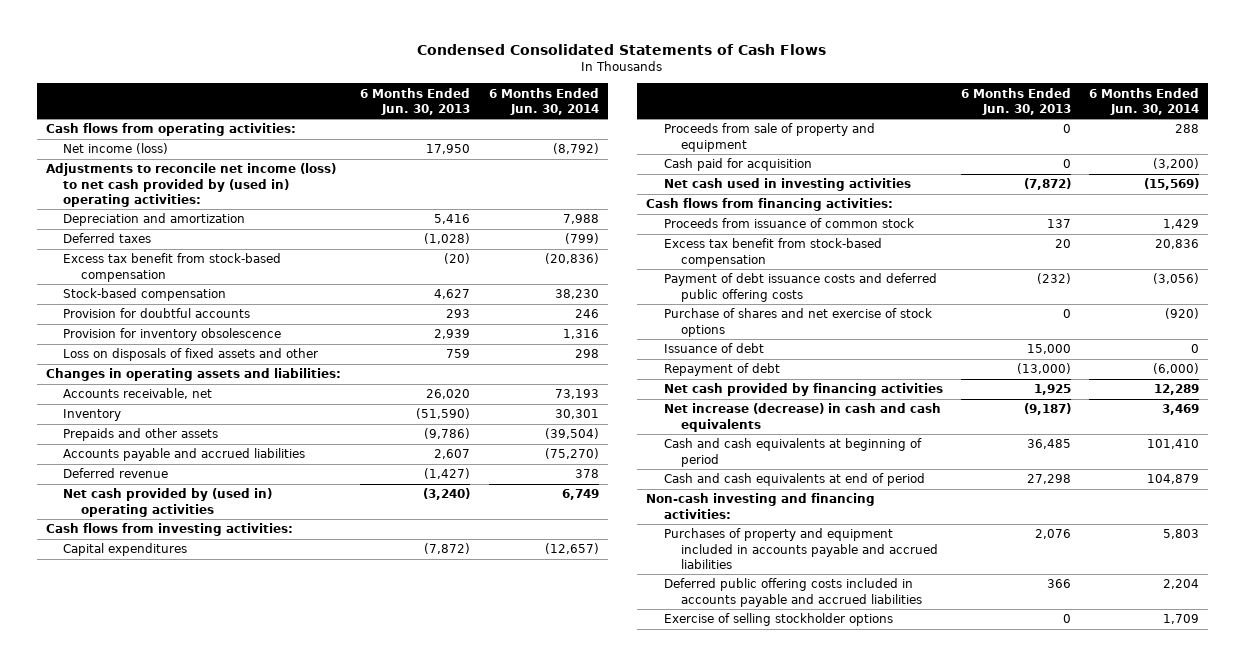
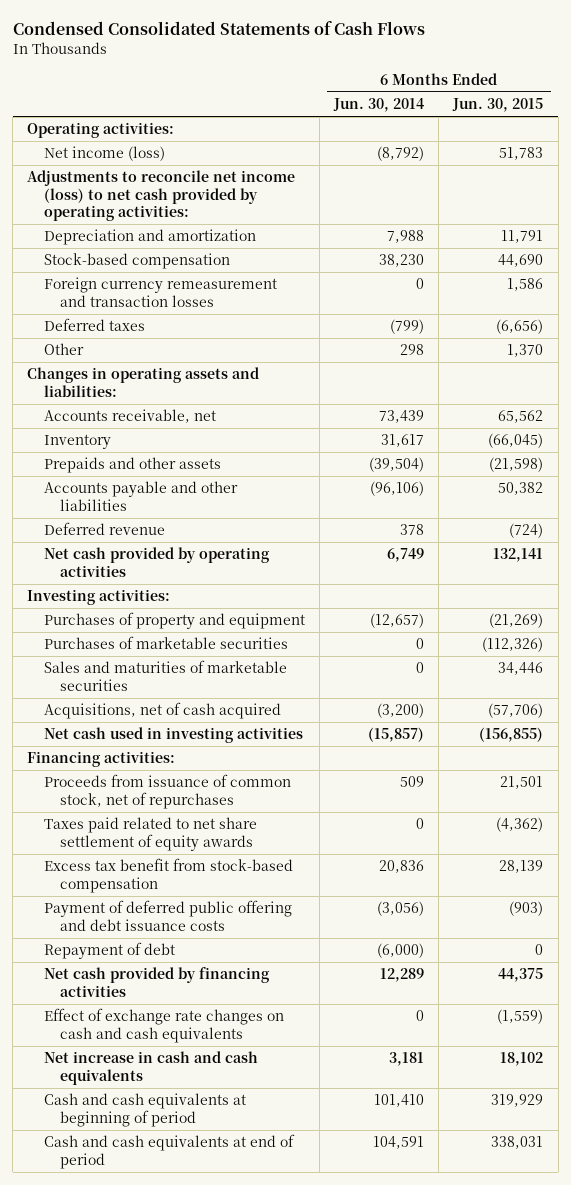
- | 6 Months Ended Jun. 30, 2013 | 6 Months Ended Jun. 30, 2014
+ | 6 Months Ended Jun. 30, 2014 | 6 Months Ended Jun. 30, 2015
- Cash flows from operating activities:
+ Operating activities:
- Adjustments to reconcile net income (loss) to net cash provided by (used in) operating activities:
+ Adjustments to reconcile net income (loss) to net cash provided by operating activities:
- Excess tax benefit from stock-based compensation | (20) | (20,836)
- Provision for doubtful accounts | 293 | 246
- Provision for inventory obsolescence | 2,939 | 1,316
- Loss on disposals of fixed assets and other | 759 | 298
+ Foreign currency remeasurement and transaction losses | 0 | 1,586
moved down: Deferred taxes | (799) | (6,656)
+ Other | 298 | 1,370
- Accounts receivable, net | 26,020 | 73,193
- Inventory | (51,590) | 30,301
+ Accounts receivable, net | 73,439 | 65,562
+ Inventory | 31,617 | (66,045)
- Accounts payable and accrued liabilities | 2,607 | (75,270)
+ Accounts payable and other liabilities | (96,106) | 50,382
- Net cash provided by (used in) operating activities | (3,240) | 6,749
- Cash flows from investing activities:
- Capital expenditures | (7,872) | (12,657)
- Proceeds from sale of property and equipment | 0 | 288
- Cash paid for acquisition | 0 | (3,200)
- Net cash used in investing activities | (7,872) | (15,569)
- Cash flows from financing activities:
- Proceeds from issuance of common stock | 137 | 1,429
+ Net cash provided by operating activities | 6,749 | 132,141
+ Investing activities:
+ Purchases of property and equipment | (12,657) | (21,269)
+ Purchases of marketable securities | 0 | (112,326)
+ Sales and maturities of marketable securities | 0 | 34,446
+ Acquisitions, net of cash acquired | (3,200) | (57,706)
+ Net cash used in investing activities | (15,857) | (156,855)
+ Financing activities:
+ Proceeds from issuance of common stock, net of repurchases | 509 | 21,501
+ Taxes paid related to net share settlement of equity awards | 0 | (4,362)
- Payment of debt issuance costs and deferred public offering costs | (232) | (3,056)
- Purchase of shares and net exercise of stock options | 0 | (920)
- Issuance of debt | 15,000 | 0
+ Payment of deferred public offering and debt issuance costs | (3,056) | (903)
- Net increase (decrease) in cash and cash equivalents | (9,187) | 3,469
+ Effect of exchange rate changes on cash and cash equivalents | 0 | (1,559)
+ Net increase in cash and cash equivalents | 3,181 | 18,102
- Cash and cash equivalents at end of period | 27,298 | 104,879
- Non-cash investing and financing activities:
- Purchases of property and equipment included in accounts payable and accrued liabilities | 2,076 | 5,803
- Deferred public offering costs included in accounts payable and accrued liabilities | 366 | 2,204
- Exercise of selling stockholder options | 0 | 1,709
+ Cash and cash equivalents at end of period | 104,591 | 338,031

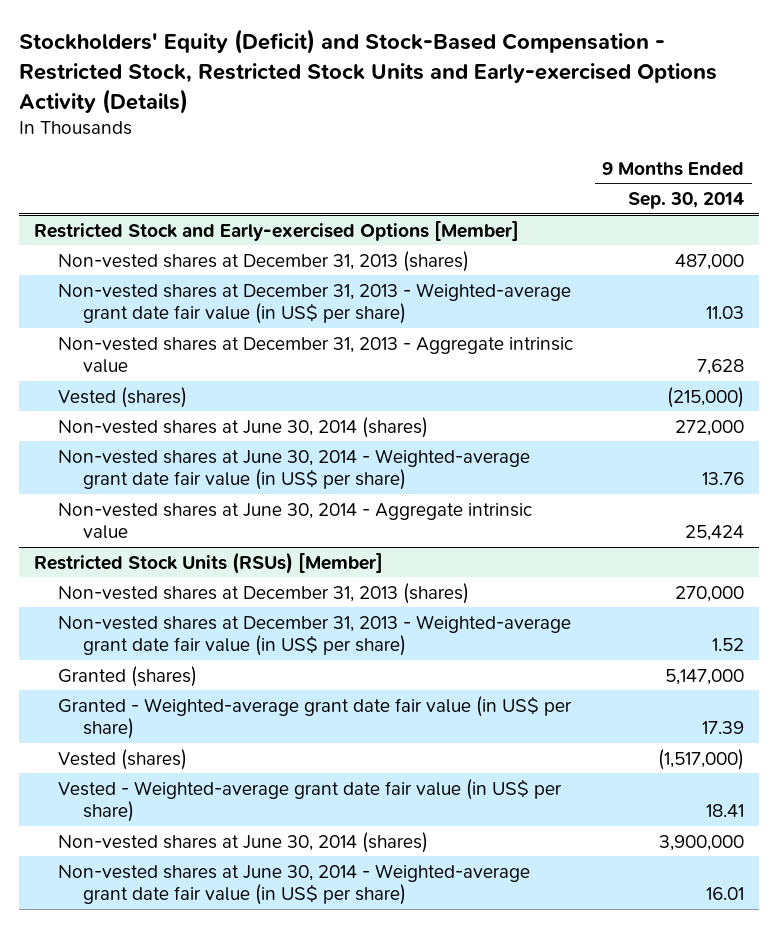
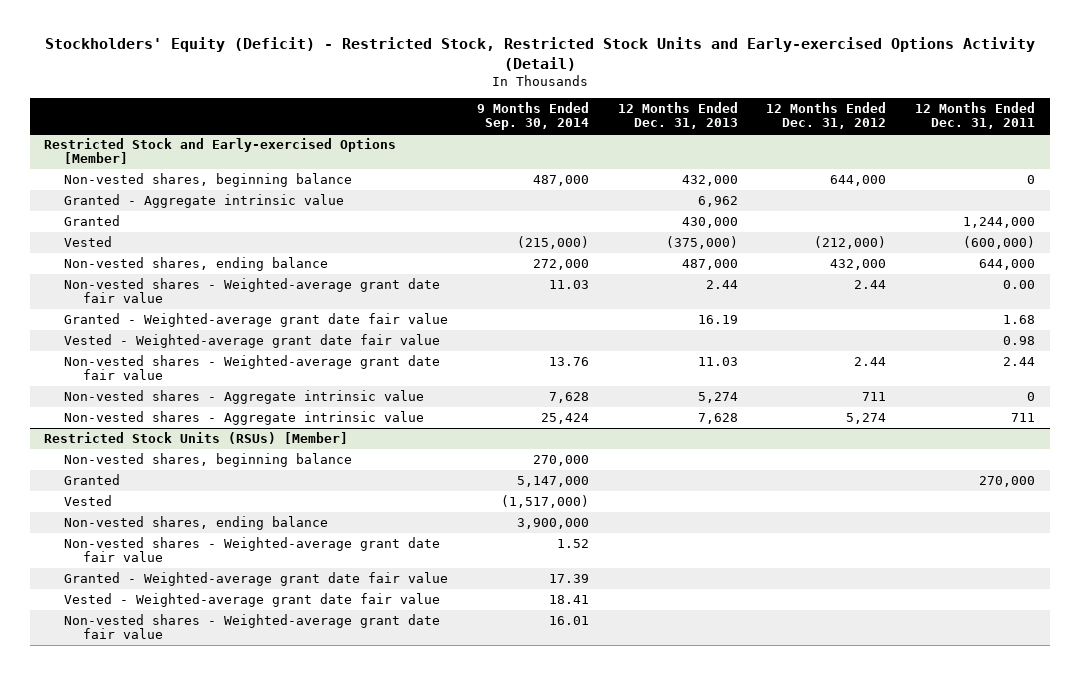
- Stockholders' Equity (Deficit) and Stock-Based Compensation - Restricted Stock, Restricted Stock Units and Early-exercised Options Activity (Details)
+ Stockholders' Equity (Deficit) - Restricted Stock, Restricted Stock Units and Early-exercised Options Activity (Detail)
- | 9 Months Ended Sep. 30, 2014
+ | 9 Months Ended Sep. 30, 2014 | 12 Months Ended Dec. 31, 2013 | 12 Months Ended Dec. 31, 2012 | 12 Months Ended Dec. 31, 2011
@ Restricted Stock and Early-exercised Options [Member]
- Non-vested shares at December 31, 2013 (shares) | 487,000
- Non-vested shares at December 31, 2013 - Weighted-average grant date fair value (in US$ per share) | 11.03
- Non-vested shares at December 31, 2013 - Aggregate intrinsic value | 7,628
- Vested (shares) | (215,000)
- Non-vested shares at June 30, 2014 (shares) | 272,000
- Non-vested shares at June 30, 2014 - Weighted-average grant date fair value (in US$ per share) | 13.76
- Non-vested shares at June 30, 2014 - Aggregate intrinsic value | 25,424
+ Non-vested shares, beginning balance | 487,000 | 432,000 | 644,000 | 0
+ Granted - Aggregate intrinsic value | | 6,962 | |
+ Granted | | 430,000 | | 1,244,000
+ Vested | (215,000) | (375,000) | (212,000) | (600,000)
+ Non-vested shares, ending balance | 272,000 | 487,000 | 432,000 | 644,000
+ Non-vested shares - Weighted-average grant date fair value | 11.03 | 2.44 | 2.44 | 0.00
+ Granted - Weighted-average grant date fair value | | 16.19 | | 1.68
+ Vested - Weighted-average grant date fair value | | | | 0.98
+ Non-vested shares - Weighted-average grant date fair value | 13.76 | 11.03 | 2.44 | 2.44
+ Non-vested shares - Aggregate intrinsic value | 7,628 | 5,274 | 711 | 0
+ Non-vested shares - Aggregate intrinsic value | 25,424 | 7,628 | 5,274 | 711
@ Restricted Stock Units (RSUs) [Member]
- Non-vested shares at December 31, 2013 (shares) | 270,000
- Non-vested shares at December 31, 2013 - Weighted-average grant date fair value (in US$ per share) | 1.52
- Granted (shares) | 5,147,000
- Granted - Weighted-average grant date fair value (in US$ per share) | 17.39
- Vested (shares) | (1,517,000)
- Vested - Weighted-average grant date fair value (in US$ per share) | 18.41
- Non-vested shares at June 30, 2014 (shares) | 3,900,000
- Non-vested shares at June 30, 2014 - Weighted-average grant date fair value (in US$ per share) | 16.01
+ Non-vested shares, beginning balance | 270,000 | | |
+ Granted | 5,147,000 | | | 270,000
+ Vested | (1,517,000) | | |
+ Non-vested shares, ending balance | 3,900,000 | | |
+ Non-vested shares - Weighted-average grant date fair value | 1.52 | | |
+ Granted - Weighted-average grant date fair value | 17.39 | | |
+ Vested - Weighted-average grant date fair value | 18.41 | | |
+ Non-vested shares - Weighted-average grant date fair value | 16.01 | | |

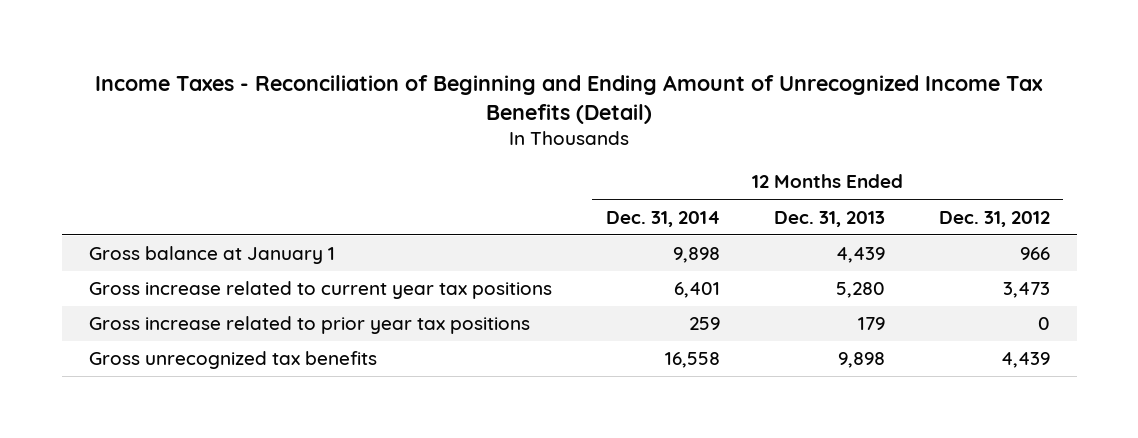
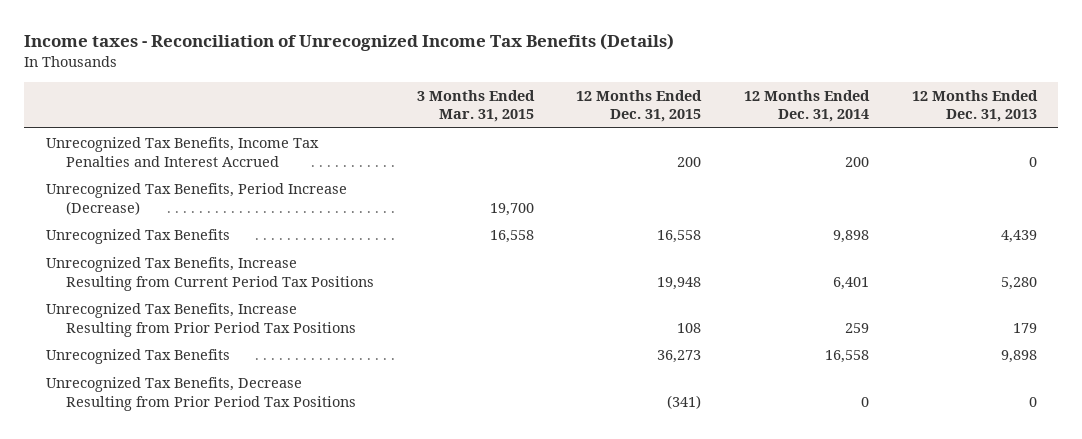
- Income Taxes - Reconciliation of Beginning and Ending Amount of Unrecognized Income Tax Benefits (Detail)
+ Income taxes - Reconciliation of Unrecognized Income Tax Benefits (Details)
- | 12 Months Ended Dec. 31, 2014 | 12 Months Ended Dec. 31, 2013 | 12 Months Ended Dec. 31, 2012
+ | 3 Months Ended Mar. 31, 2015 | 12 Months Ended Dec. 31, 2015 | 12 Months Ended Dec. 31, 2014 | 12 Months Ended Dec. 31, 2013
- Gross balance at January 1 | 9,898 | 4,439 | 966
- Gross increase related to current year tax positions | 6,401 | 5,280 | 3,473
- Gross increase related to prior year tax positions | 259 | 179 | 0
- Gross unrecognized tax benefits | 16,558 | 9,898 | 4,439
+ Unrecognized Tax Benefits, Income Tax Penalties and Interest Accrued | | 200 | 200 | 0
+ Unrecognized Tax Benefits, Period Increase (Decrease) | 19,700 | | |
+ Unrecognized Tax Benefits | 16,558 | 16,558 | 9,898 | 4,439
+ Unrecognized Tax Benefits, Increase Resulting from Current Period Tax Positions | | 19,948 | 6,401 | 5,280
+ Unrecognized Tax Benefits, Increase Resulting from Prior Period Tax Positions | | 108 | 259 | 179
+ Unrecognized Tax Benefits | | 36,273 | 16,558 | 9,898
+ Unrecognized Tax Benefits, Decrease Resulting from Prior Period Tax Positions | | (341) | 0 | 0

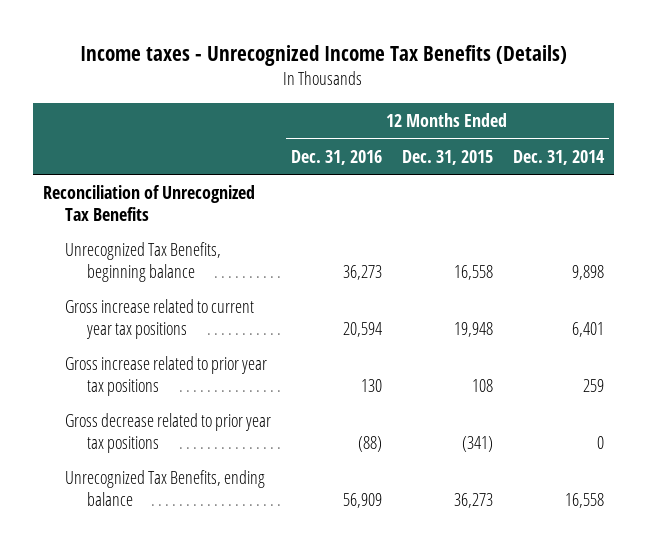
- Income taxes - Reconciliation of Unrecognized Income Tax Benefits (Details)
+ Income taxes - Unrecognized Income Tax Benefits (Details)
- | 3 Months Ended Mar. 31, 2015 | 12 Months Ended Dec. 31, 2015 | 12 Months Ended Dec. 31, 2014 | 12 Months Ended Dec. 31, 2013
+ | 12 Months Ended Dec. 31, 2016 | 12 Months Ended Dec. 31, 2015 | 12 Months Ended Dec. 31, 2014
- Unrecognized Tax Benefits, Income Tax Penalties and Interest Accrued | | 200 | 200 | 0
- Unrecognized Tax Benefits, Period Increase (Decrease) | 19,700 | | |
- Unrecognized Tax Benefits | 16,558 | 16,558 | 9,898 | 4,439
- Unrecognized Tax Benefits, Increase Resulting from Current Period Tax Positions | | 19,948 | 6,401 | 5,280
- Unrecognized Tax Benefits, Increase Resulting from Prior Period Tax Positions | | 108 | 259 | 179
- Unrecognized Tax Benefits | | 36,273 | 16,558 | 9,898
- Unrecognized Tax Benefits, Decrease Resulting from Prior Period Tax Positions | | (341) | 0 | 0
+ Reconciliation of Unrecognized Tax Benefits
+ Unrecognized Tax Benefits, beginning balance | 36,273 | 16,558 | 9,898
+ Gross increase related to current year tax positions | 20,594 | 19,948 | 6,401
+ Gross increase related to prior year tax positions | 130 | 108 | 259
+ Gross decrease related to prior year tax positions | (88) | (341) | 0
+ Unrecognized Tax Benefits, ending balance | 56,909 | 36,273 | 16,558

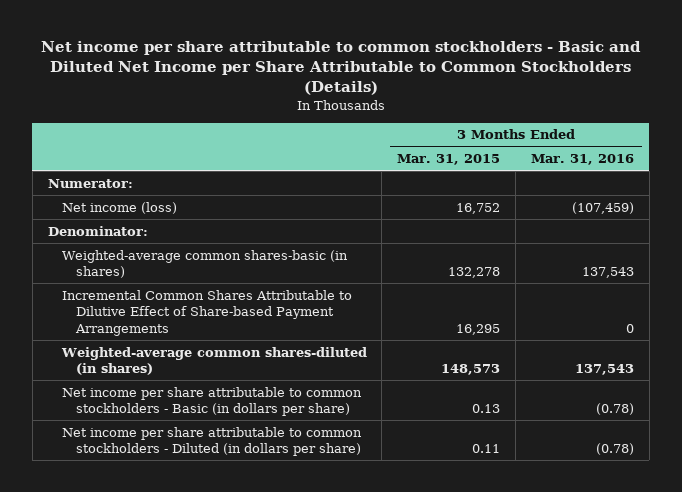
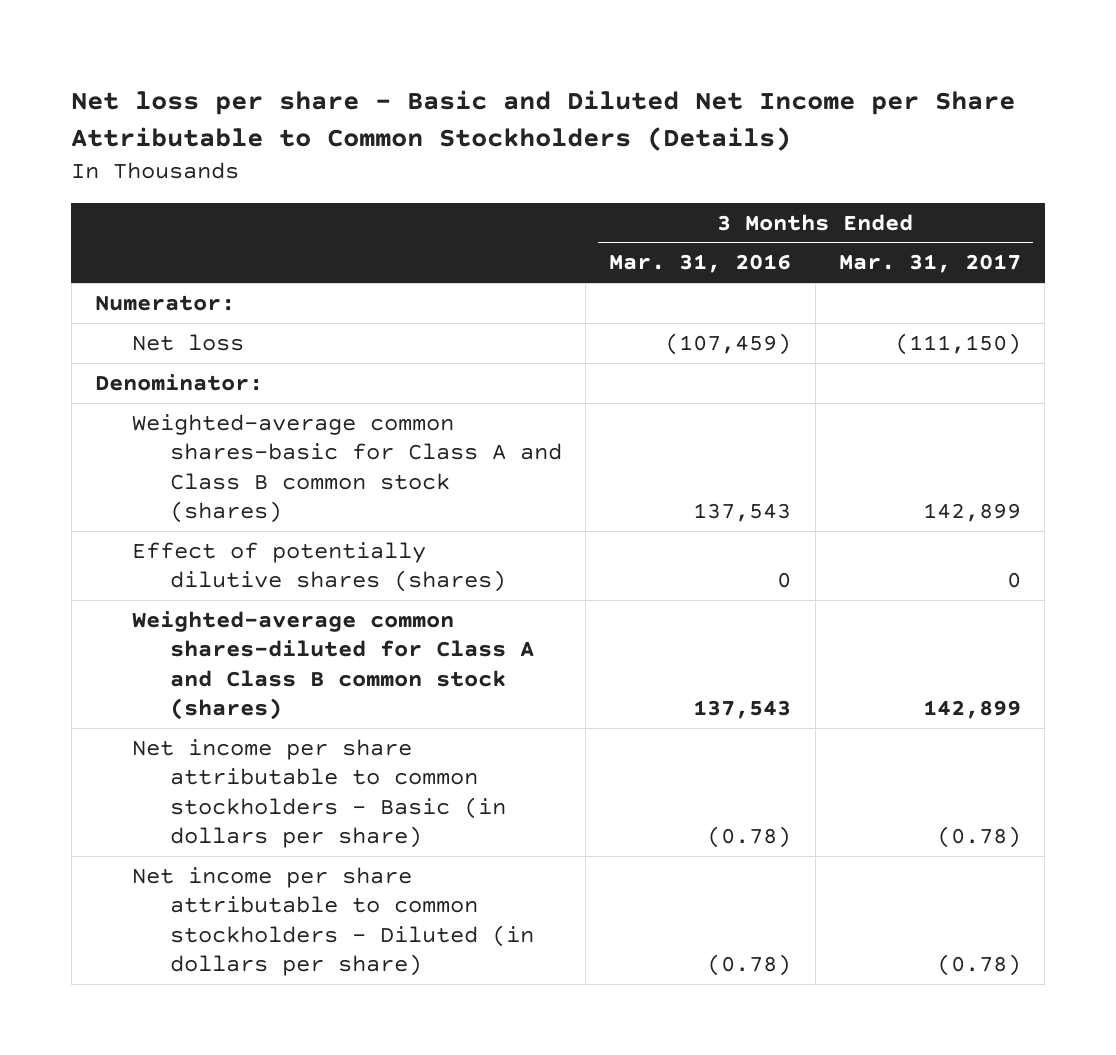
- Net income per share attributable to common stockholders - Basic and Diluted Net Income per Share Attributable to Common Stockholders (Details)
+ Net loss per share - Basic and Diluted Net Income per Share Attributable to Common Stockholders (Details)
- | 3 Months Ended Mar. 31, 2015 | 3 Months Ended Mar. 31, 2016
+ | 3 Months Ended Mar. 31, 2016 | 3 Months Ended Mar. 31, 2017
- Net income (loss) | 16,752 | (107,459)
+ Net loss | (107,459) | (111,150)
- Weighted-average common shares-basic (in shares) | 132,278 | 137,543
- Incremental Common Shares Attributable to Dilutive Effect of Share-based Payment Arrangements | 16,295 | 0
- Weighted-average common shares-diluted (in shares) | 148,573 | 137,543
+ Weighted-average common shares-basic for Class A and Class B common stock (shares) | 137,543 | 142,899
+ Effect of potentially dilutive shares (shares) | 0 | 0
+ Weighted-average common shares-diluted for Class A and Class B common stock (shares) | 137,543 | 142,899

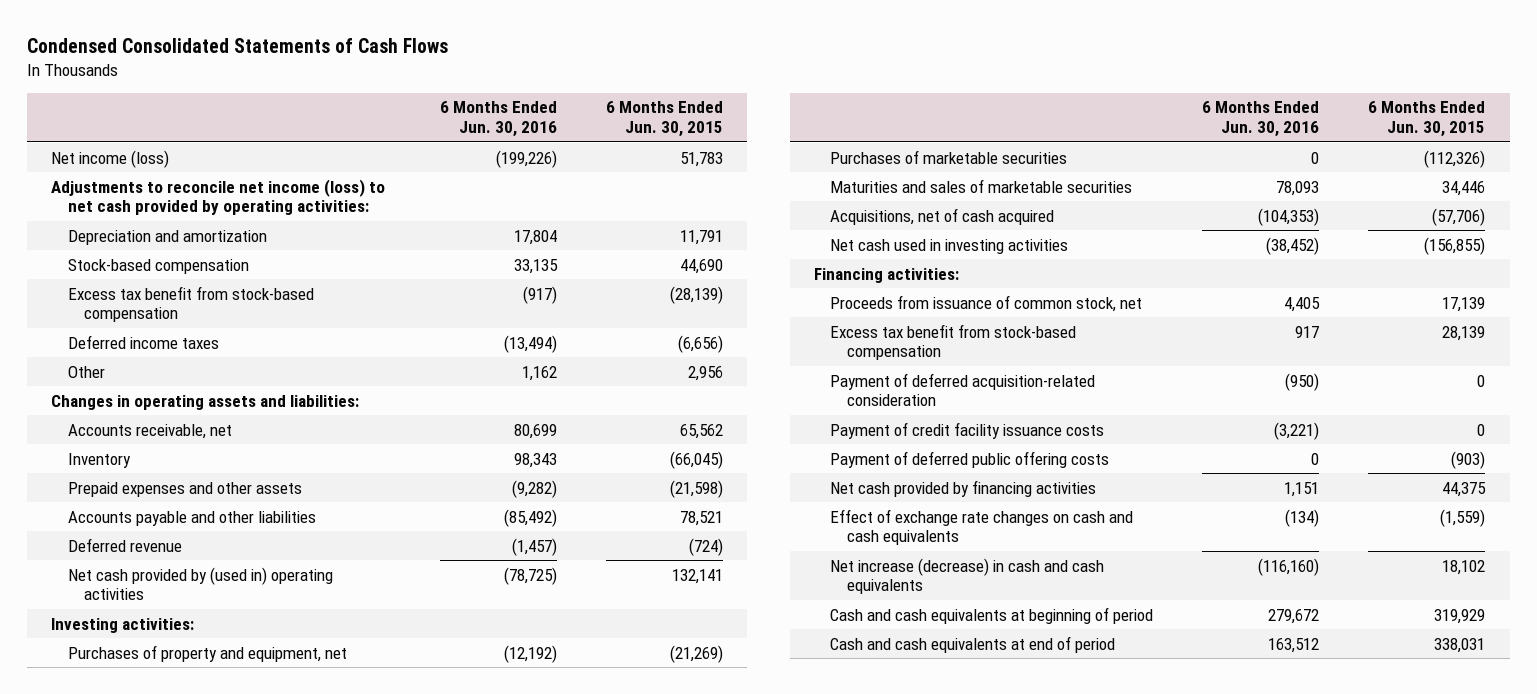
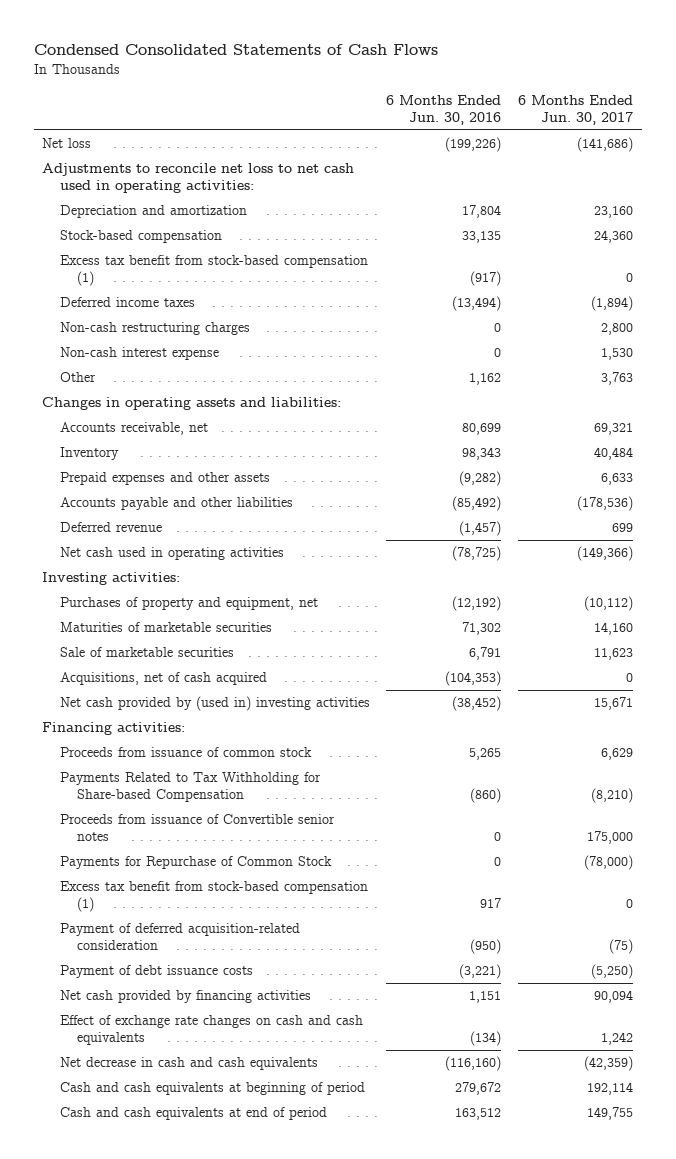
- | 6 Months Ended Jun. 30, 2016 | 6 Months Ended Jun. 30, 2015
+ | 6 Months Ended Jun. 30, 2016 | 6 Months Ended Jun. 30, 2017
- Net income (loss) | (199,226) | 51,783
- Adjustments to reconcile net income (loss) to net cash provided by operating activities:
+ Net loss | (199,226) | (141,686)
+ Adjustments to reconcile net loss to net cash used in operating activities:
- Excess tax benefit from stock-based compensation | (917) | (28,139)
+ Excess tax benefit from stock-based compensation (1) | (917) | 0
+ Non-cash restructuring charges | 0 | 2,800
+ Non-cash interest expense | 0 | 1,530
- Net cash provided by (used in) operating activities | (78,725) | 132,141
+ Net cash used in operating activities | (78,725) | (149,366)
- Purchases of marketable securities | 0 | (112,326)
- Maturities and sales of marketable securities | 78,093 | 34,446
+ Maturities of marketable securities | 71,302 | 14,160
+ Sale of marketable securities | 6,791 | 11,623
- Net cash used in investing activities | (38,452) | (156,855)
+ Net cash provided by (used in) investing activities | (38,452) | 15,671
- Proceeds from issuance of common stock, net | 4,405 | 17,139
- Excess tax benefit from stock-based compensation | 917 | 28,139
+ Proceeds from issuance of common stock | 5,265 | 6,629
+ Payments Related to Tax Withholding for Share-based Compensation | (860) | (8,210)
+ Proceeds from issuance of Convertible senior notes | 0 | 175,000
+ Payments for Repurchase of Common Stock | 0 | (78,000)
+ Excess tax benefit from stock-based compensation (1) | 917 | 0
- Payment of credit facility issuance costs | (3,221) | 0
- Payment of deferred public offering costs | 0 | (903)
+ Payment of debt issuance costs | (3,221) | (5,250)
- Net increase (decrease) in cash and cash equivalents | (116,160) | 18,102
+ Net decrease in cash and cash equivalents | (116,160) | (42,359)

